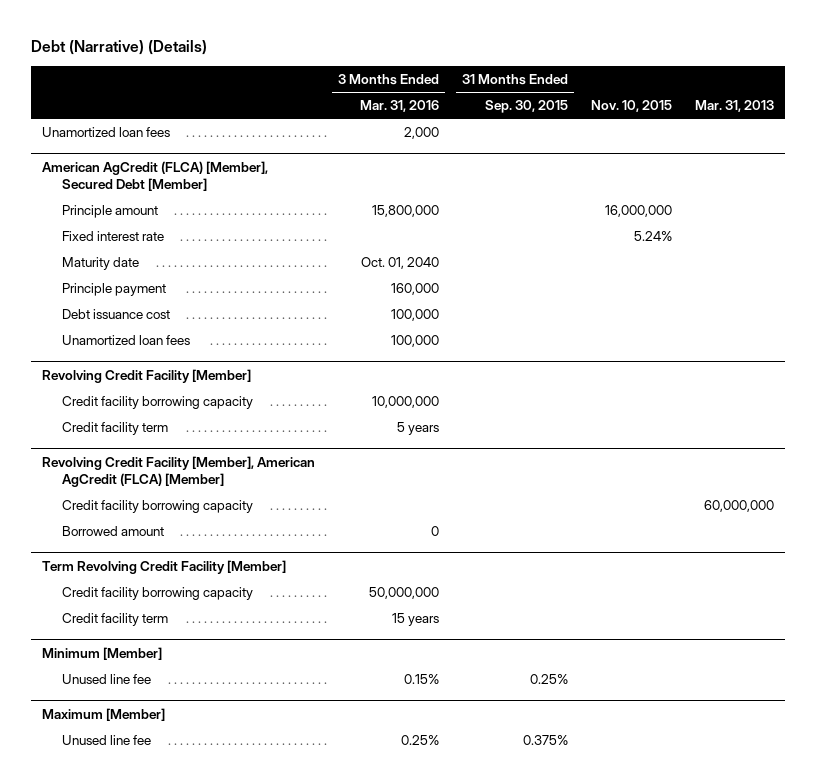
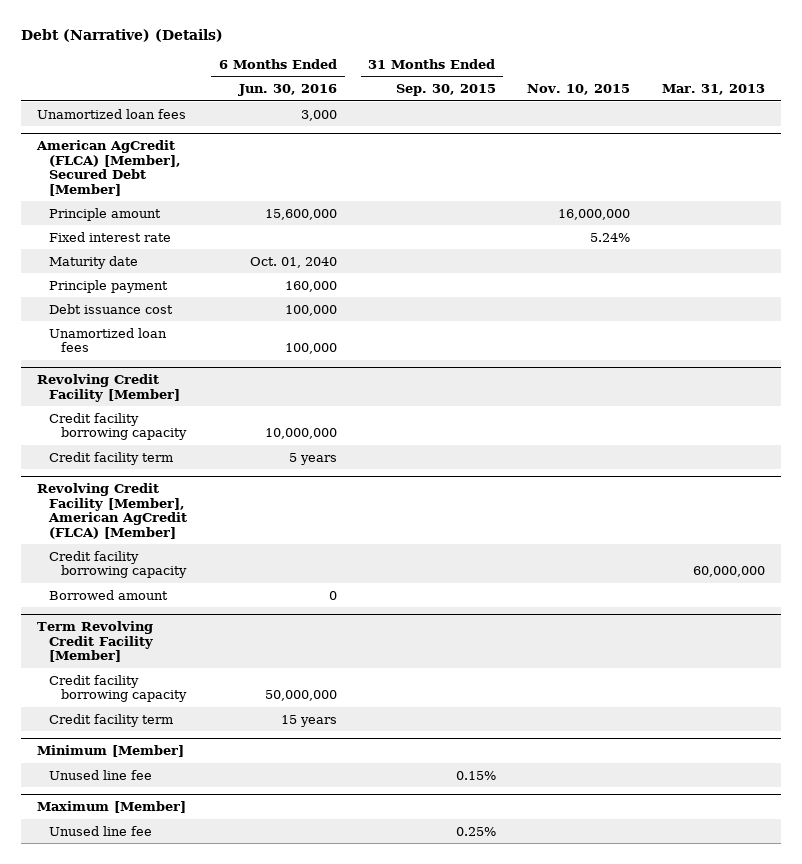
- | 3 Months Ended Mar. 31, 2016 | 31 Months Ended Sep. 30, 2015 | Nov. 10, 2015 | Mar. 31, 2013
+ | 6 Months Ended Jun. 30, 2016 | 31 Months Ended Sep. 30, 2015 | Nov. 10, 2015 | Mar. 31, 2013
@ Minimum [Member]
- Unused line fee | 0.15% | 0.25% | |
+ Unused line fee | | 0.15% | |
@ Maximum [Member]
- Unused line fee | 0.25% | 0.375% | |
+ Unused line fee | | 0.25% | |

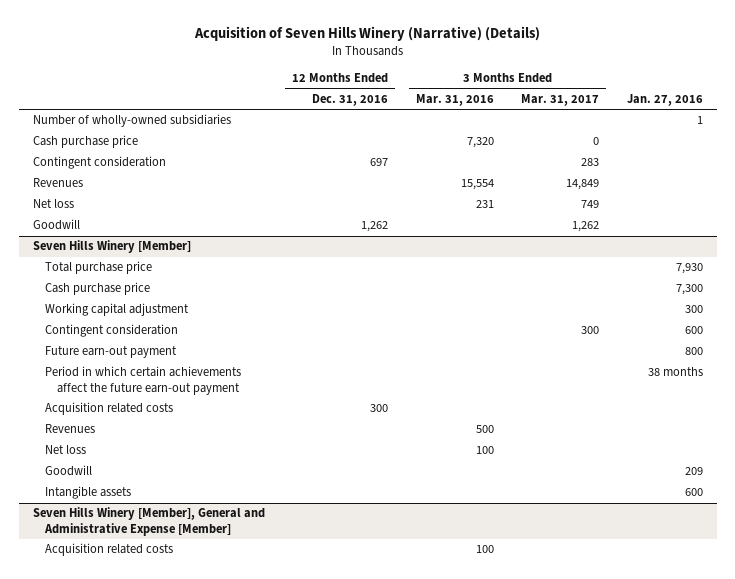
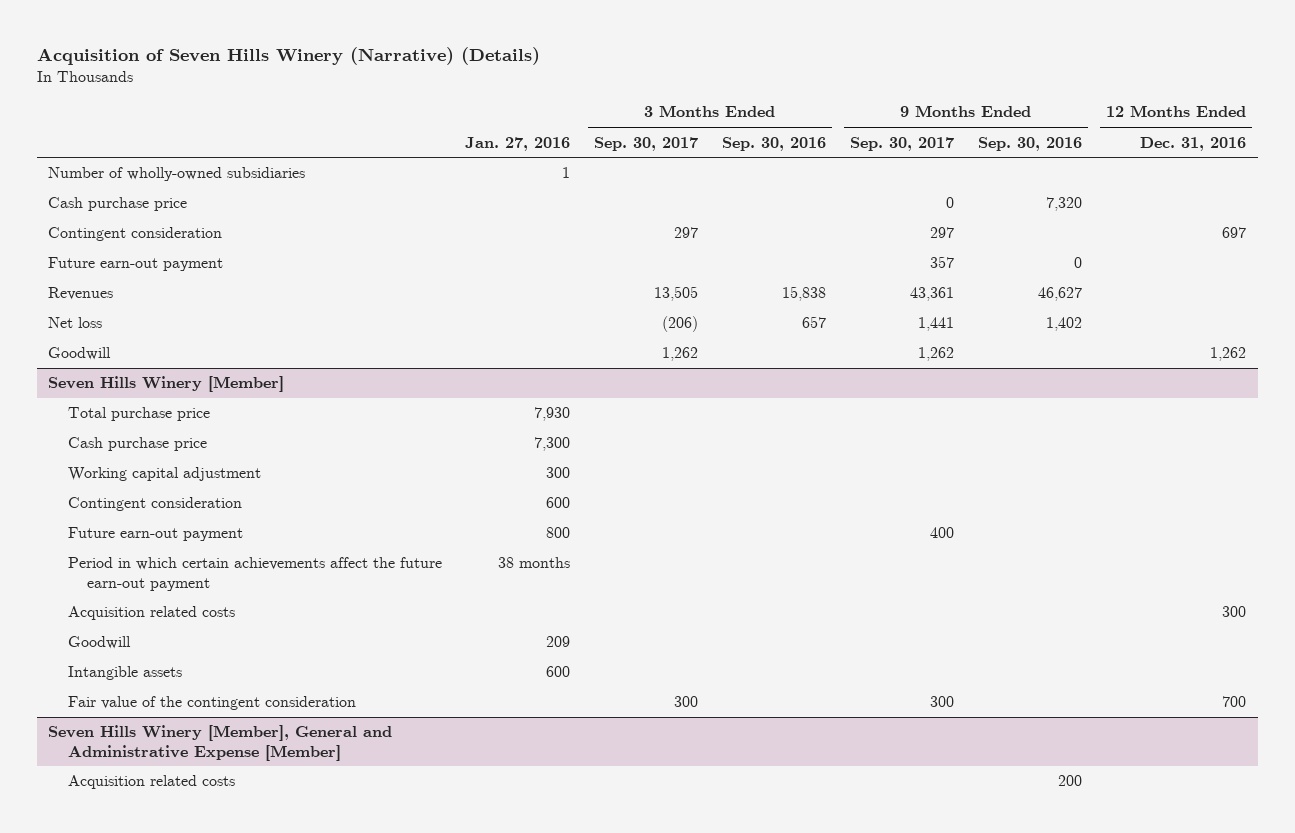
- | 12 Months Ended Dec. 31, 2016 | 3 Months Ended Mar. 31, 2016 | 3 Months Ended Mar. 31, 2017 | Jan. 27, 2016
+ | Jan. 27, 2016 | 3 Months Ended Sep. 30, 2017 | 3 Months Ended Sep. 30, 2016 | 9 Months Ended Sep. 30, 2017 | 9 Months Ended Sep. 30, 2016 | 12 Months Ended Dec. 31, 2016
+ Future earn-out payment | | | | 357 | 0 |
@ Seven Hills Winery [Member]
- Revenues | | 500 | |
- Net loss | | 100 | |
+ Fair value of the contingent consideration | | 300 | | 300 | | 700

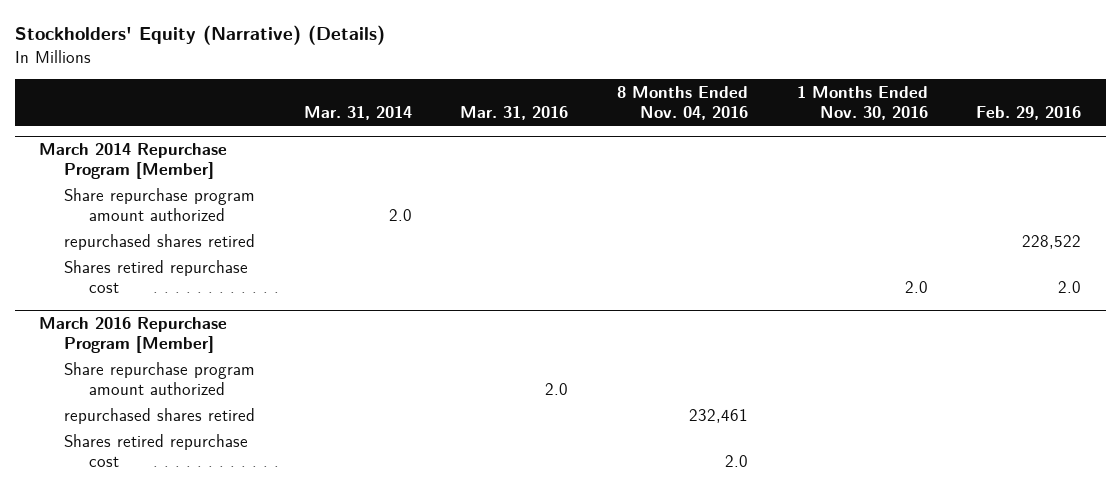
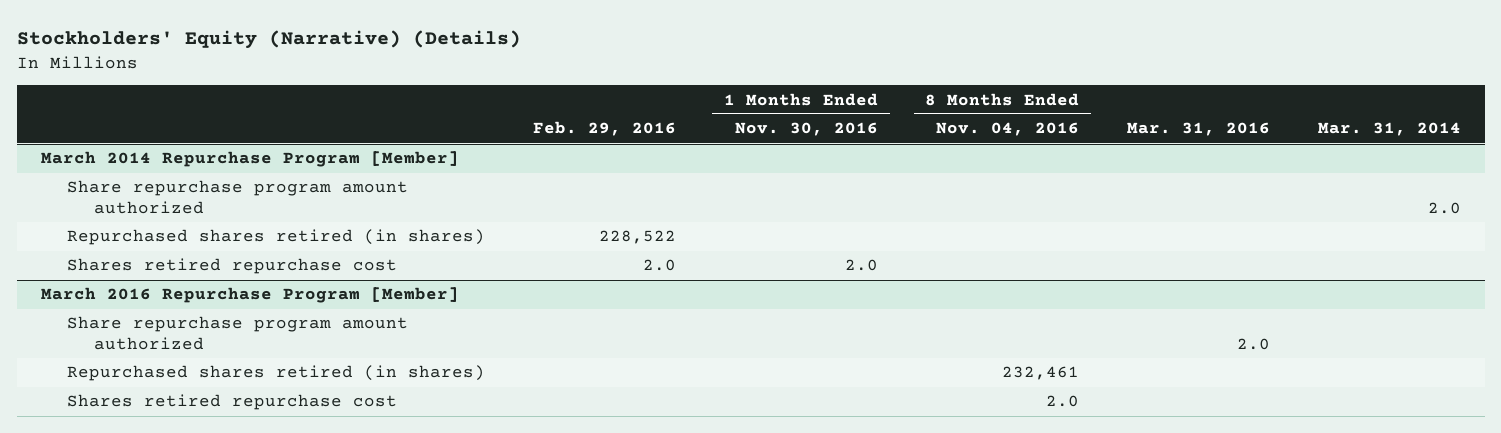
- | Mar. 31, 2014 | Mar. 31, 2016 | 8 Months Ended Nov. 04, 2016 | 1 Months Ended Nov. 30, 2016 | Feb. 29, 2016
+ | Feb. 29, 2016 | 1 Months Ended Nov. 30, 2016 | 8 Months Ended Nov. 04, 2016 | Mar. 31, 2016 | Mar. 31, 2014
@ March 2014 Repurchase Program [Member]
- repurchased shares retired | | | | | 228,522
+ Repurchased shares retired (in shares) | 228,522 | | | |
@ March 2016 Repurchase Program [Member]
- repurchased shares retired | | | 232,461 | |
+ Repurchased shares retired (in shares) | | | 232,461 | |

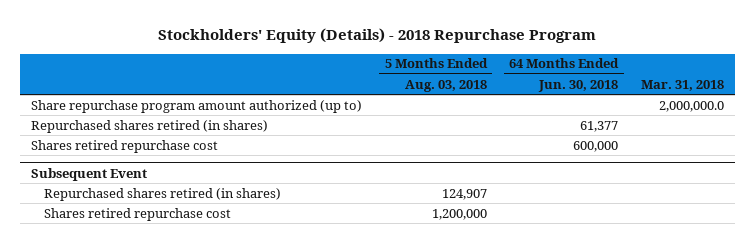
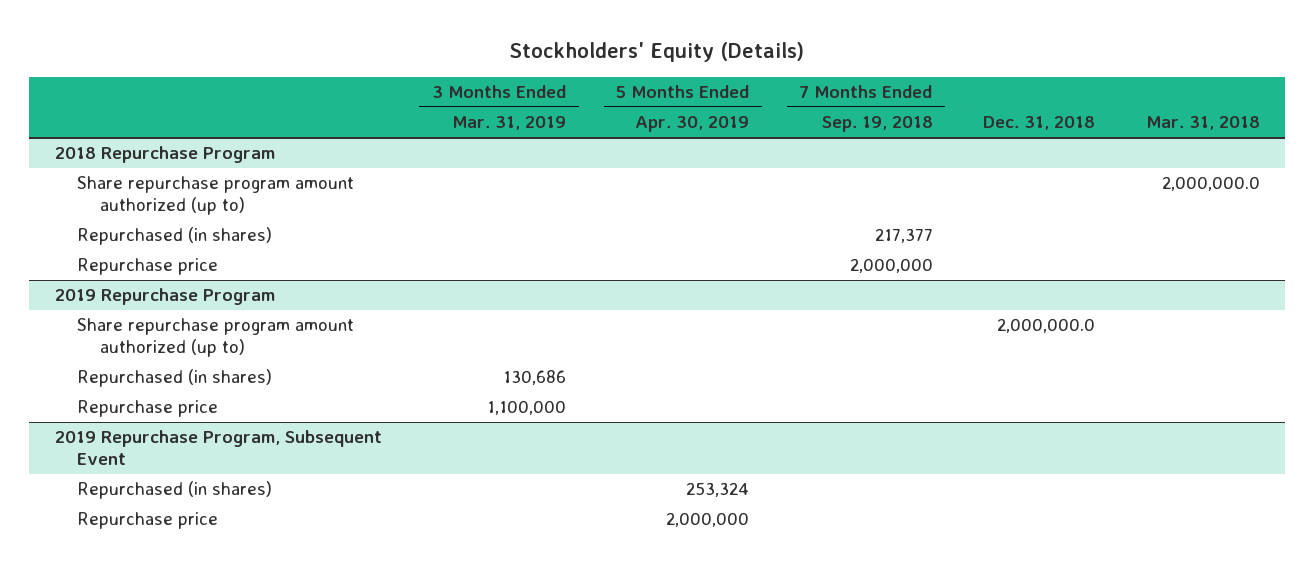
- Stockholders' Equity (Details) - 2018 Repurchase Program
+ Stockholders' Equity (Details)
- | 5 Months Ended Aug. 03, 2018 | 64 Months Ended Jun. 30, 2018 | Mar. 31, 2018
+ | 3 Months Ended Mar. 31, 2019 | 5 Months Ended Apr. 30, 2019 | 7 Months Ended Sep. 19, 2018 | Dec. 31, 2018 | Mar. 31, 2018
- Share repurchase program amount authorized (up to) | | | 2,000,000.0
- Repurchased shares retired (in shares) | | 61,377 |
- Shares retired repurchase cost | | 600,000 |
- Subsequent Event
- Repurchased shares retired (in shares) | 124,907 | |
- Shares retired repurchase cost | 1,200,000 | |
+ 2018 Repurchase Program
+ Share repurchase program amount authorized (up to) | | | | | 2,000,000.0
+ Repurchased (in shares) | | | 217,377 | |
+ Repurchase price | | | 2,000,000 | |
+ 2019 Repurchase Program
+ Share repurchase program amount authorized (up to) | | | | 2,000,000.0 |
+ Repurchased (in shares) | 130,686 | | | |
+ Repurchase price | 1,100,000 | | | |
+ 2019 Repurchase Program, Subsequent Event
+ Repurchased (in shares) | | 253,324 | | |
+ Repurchase price | | 2,000,000 | | |

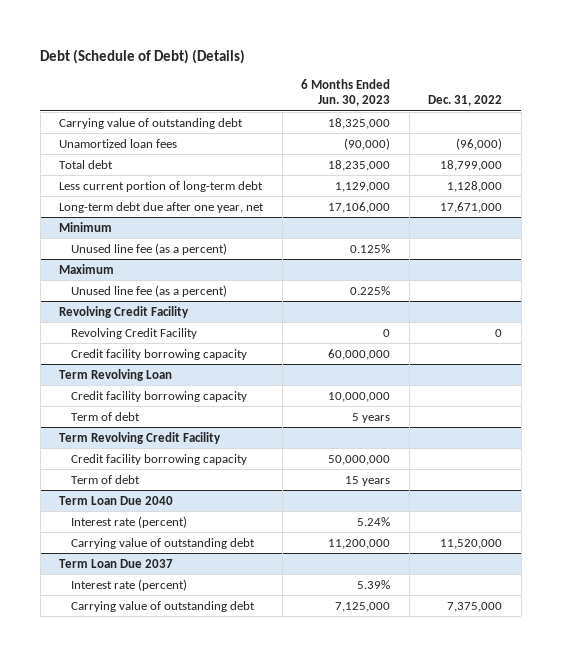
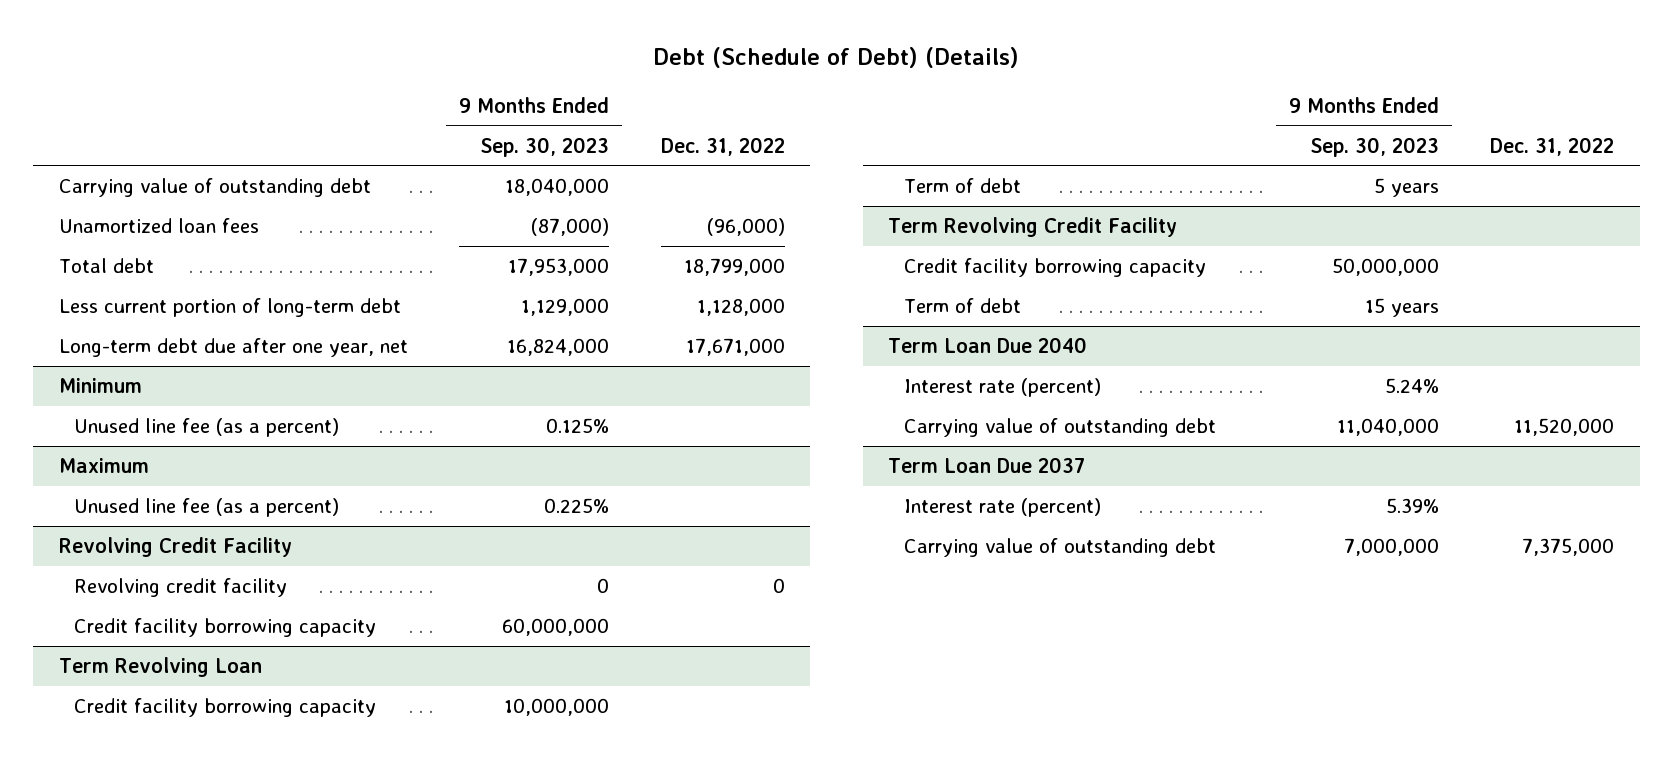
- | 6 Months Ended Jun. 30, 2023 | Dec. 31, 2022
+ | 9 Months Ended Sep. 30, 2023 | Dec. 31, 2022
@ Revolving Credit Facility
- Revolving Credit Facility | 0 | 0
+ Revolving credit facility | 0 | 0

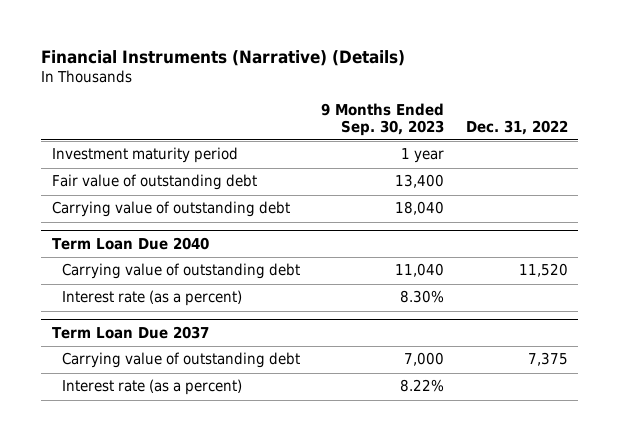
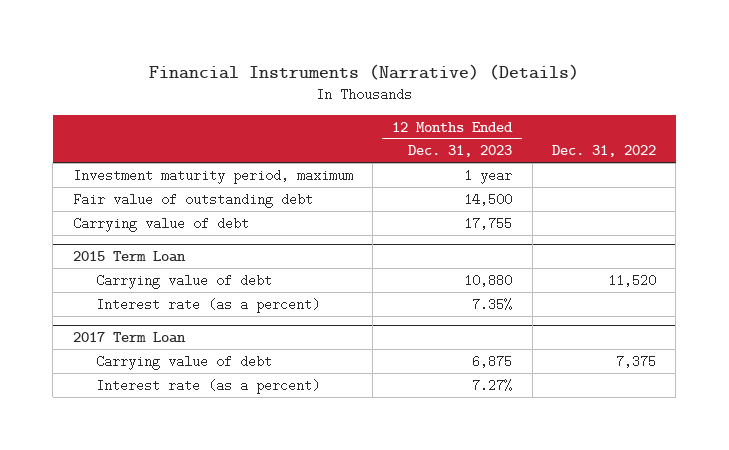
- | 9 Months Ended Sep. 30, 2023 | Dec. 31, 2022
+ | 12 Months Ended Dec. 31, 2023 | Dec. 31, 2022
- Investment maturity period | 1 year |
+ Investment maturity period, maximum | 1 year |
- Carrying value of outstanding debt | 18,040 |
- Term Loan Due 2040
- Carrying value of outstanding debt | 11,040 | 11,520
- Interest rate (as a percent) | 8.30% |
- Term Loan Due 2037
- Carrying value of outstanding debt | 7,000 | 7,375
+ Carrying value of debt | 17,755 |
+ 2015 Term Loan
+ Carrying value of debt | 10,880 | 11,520
+ Interest rate (as a percent) | 7.35% |
+ 2017 Term Loan
+ Carrying value of debt | 6,875 | 7,375

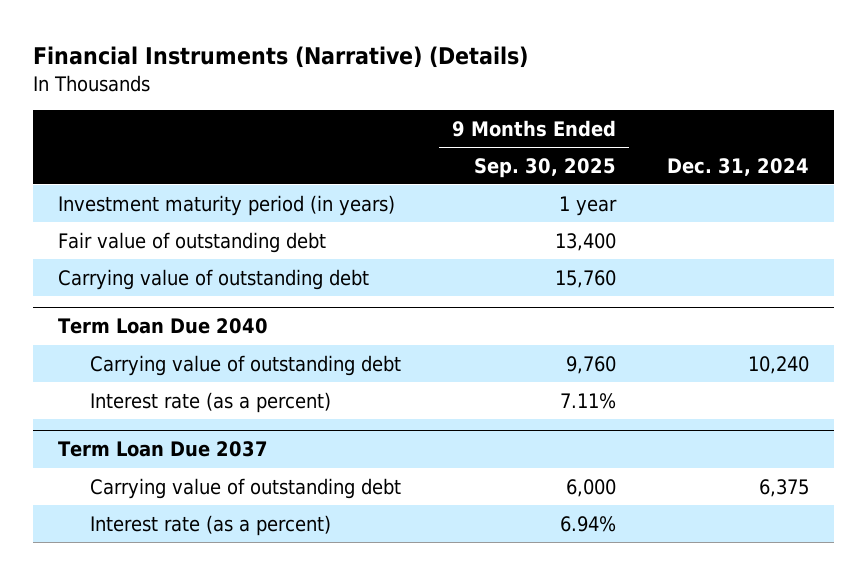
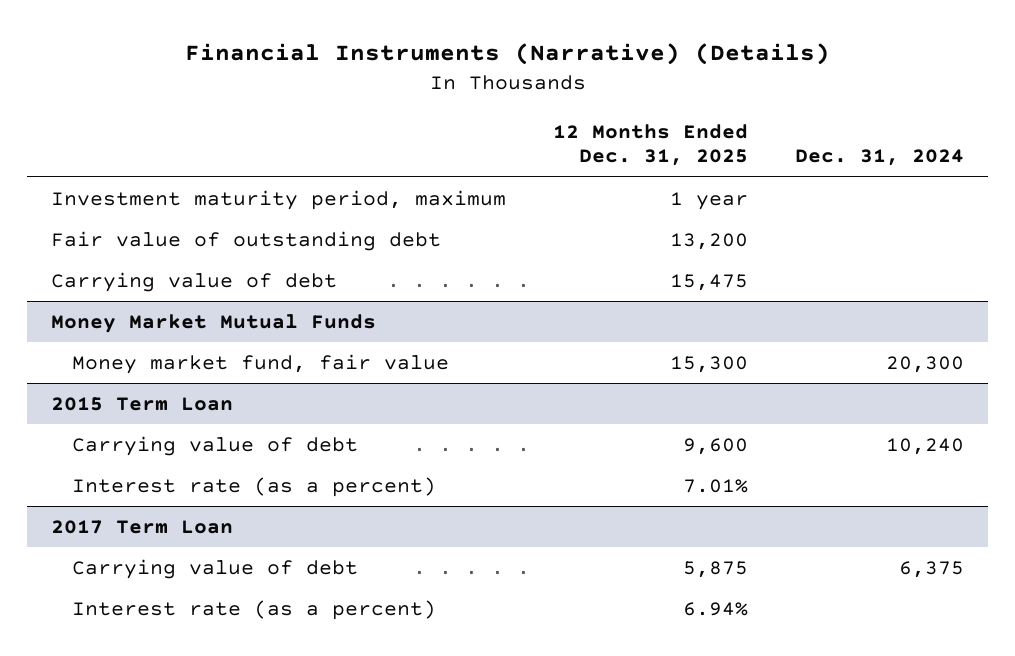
- | 9 Months Ended Sep. 30, 2025 | Dec. 31, 2024
+ | 12 Months Ended Dec. 31, 2025 | Dec. 31, 2024
- Investment maturity period (in years) | 1 year |
+ Investment maturity period, maximum | 1 year |
- Carrying value of outstanding debt | 15,760 |
- Term Loan Due 2040
- Carrying value of outstanding debt | 9,760 | 10,240
+ Carrying value of debt | 15,475 |
+ Money Market Mutual Funds
+ Money market fund, fair value | 15,300 | 20,300
+ 2015 Term Loan
+ Carrying value of debt | 9,600 | 10,240
- Term Loan Due 2037
- Carrying value of outstanding debt | 6,000 | 6,375
+ 2017 Term Loan
+ Carrying value of debt | 5,875 | 6,375

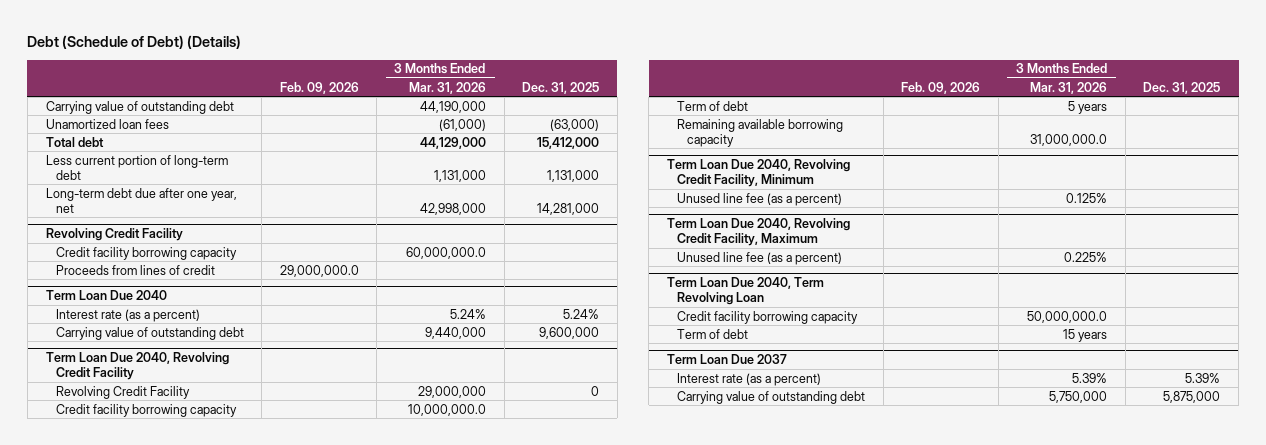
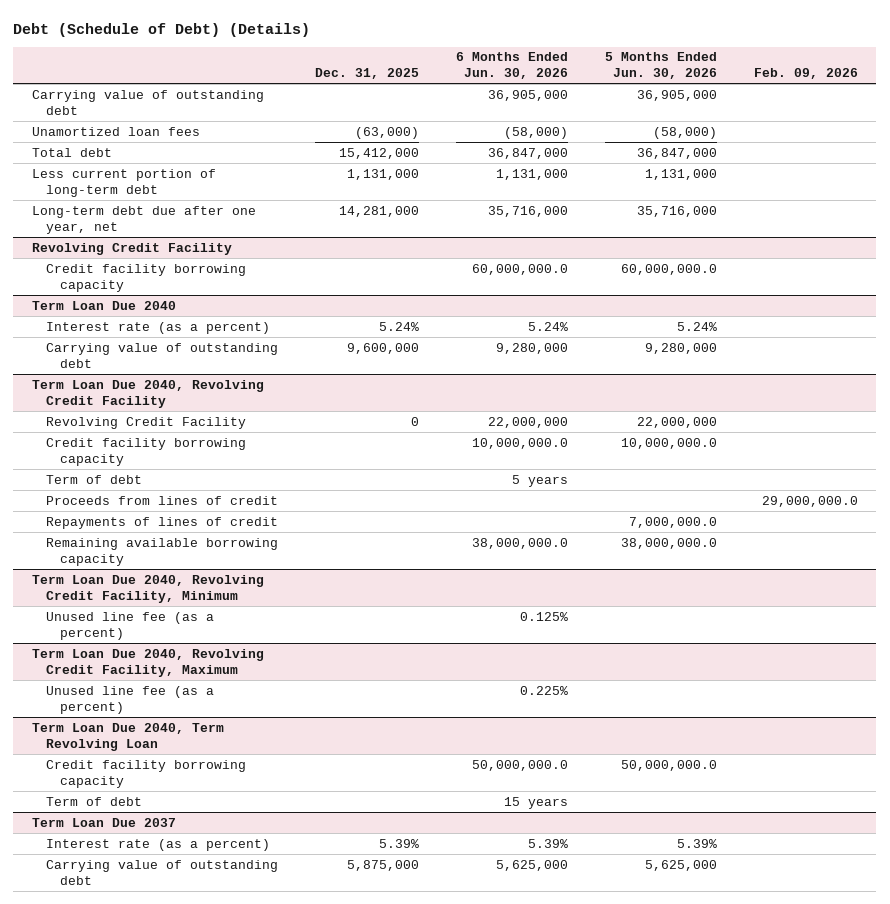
- | Feb. 09, 2026 | 3 Months Ended Mar. 31, 2026 | Dec. 31, 2025
+ | Dec. 31, 2025 | 6 Months Ended Jun. 30, 2026 | 5 Months Ended Jun. 30, 2026 | Feb. 09, 2026
@ Revolving Credit Facility
- Proceeds from lines of credit | 29,000,000.0 | |
@ Term Loan Due 2040, Revolving Credit Facility
+ Proceeds from lines of credit | | | | 29,000,000.0
+ Repayments of lines of credit | | | 7,000,000.0 |

